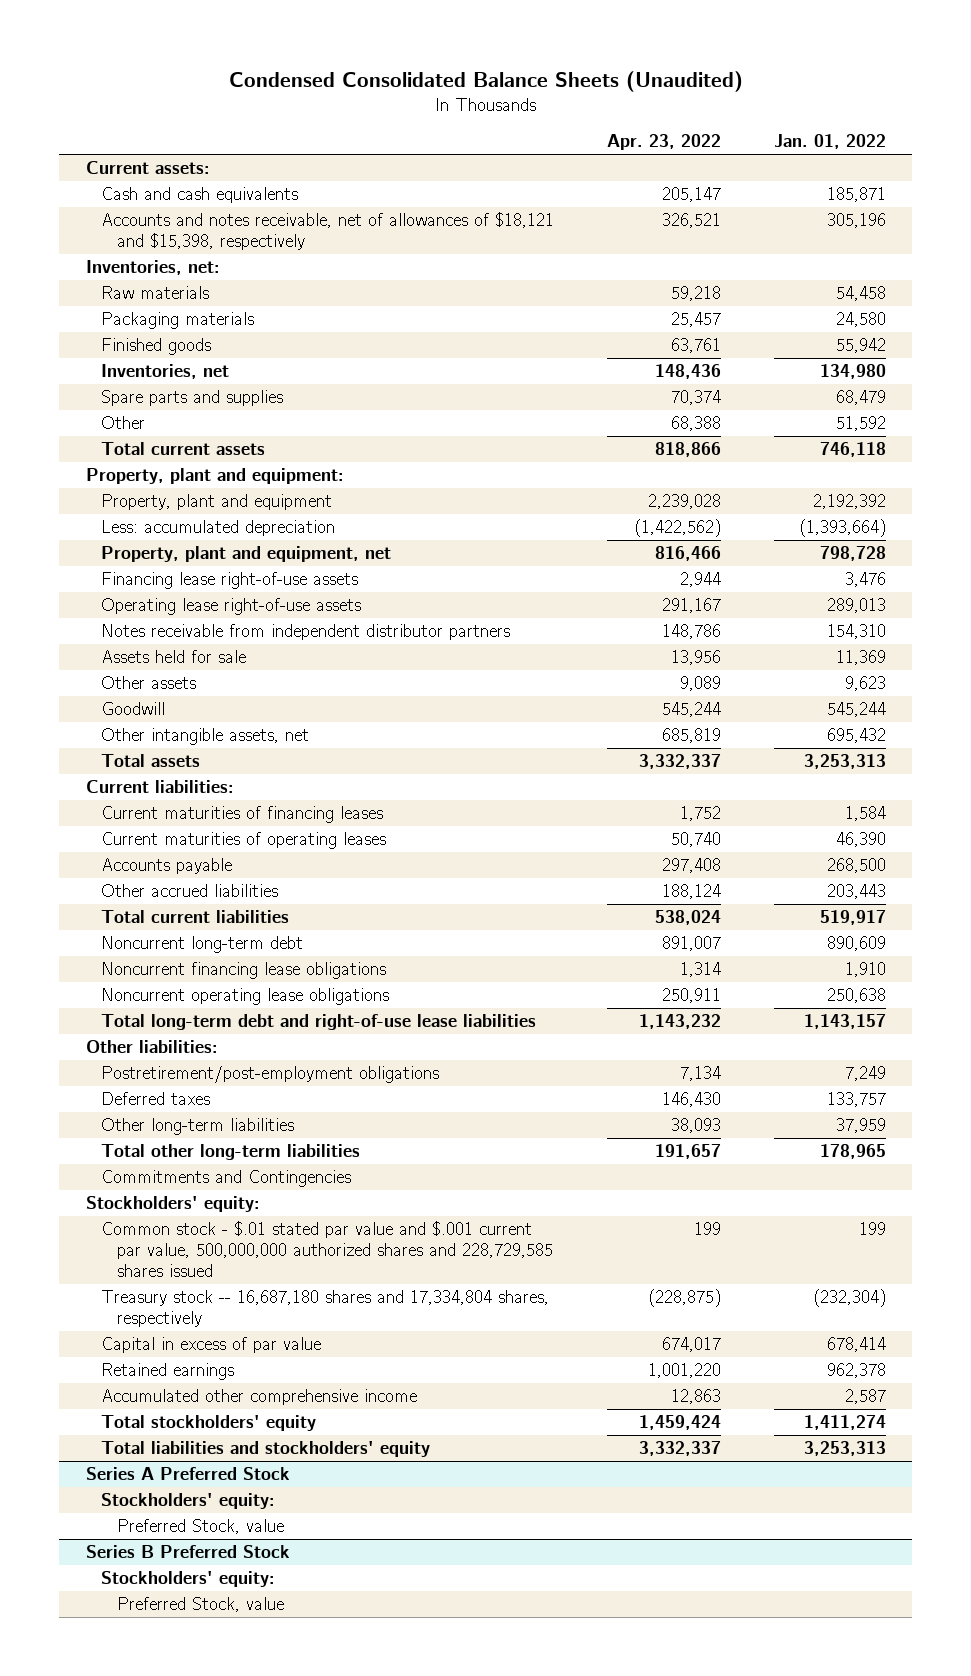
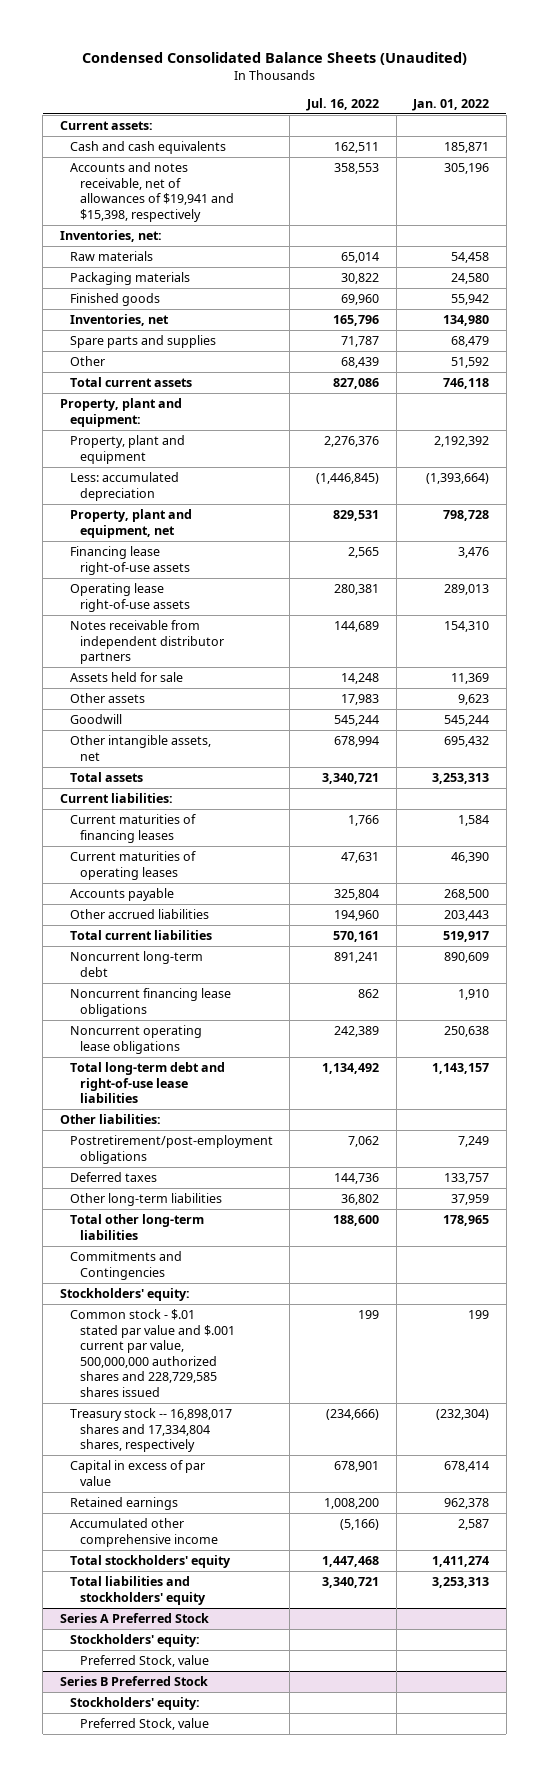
- | Apr. 23, 2022 | Jan. 01, 2022
+ | Jul. 16, 2022 | Jan. 01, 2022
- Accounts and notes receivable, net of allowances of $18,121 and $15,398, respectively | 326,521 | 305,196
+ Accounts and notes receivable, net of allowances of $19,941 and $15,398, respectively | 358,553 | 305,196
- Treasury stock -- 16,687,180 shares and 17,334,804 shares, respectively | (228,875) | (232,304)
+ Treasury stock -- 16,898,017 shares and 17,334,804 shares, respectively | (234,666) | (232,304)

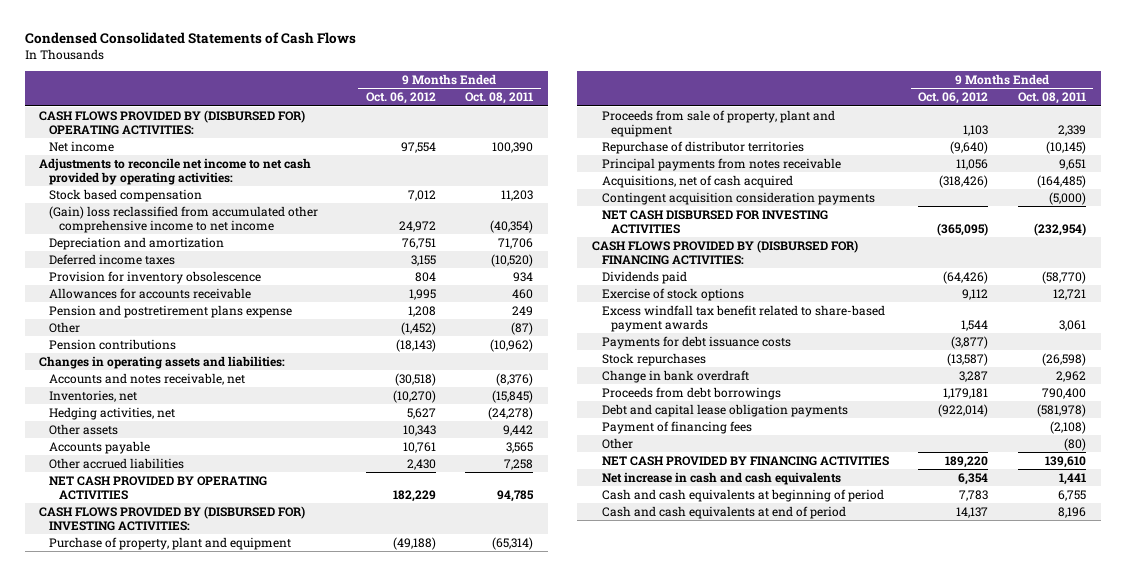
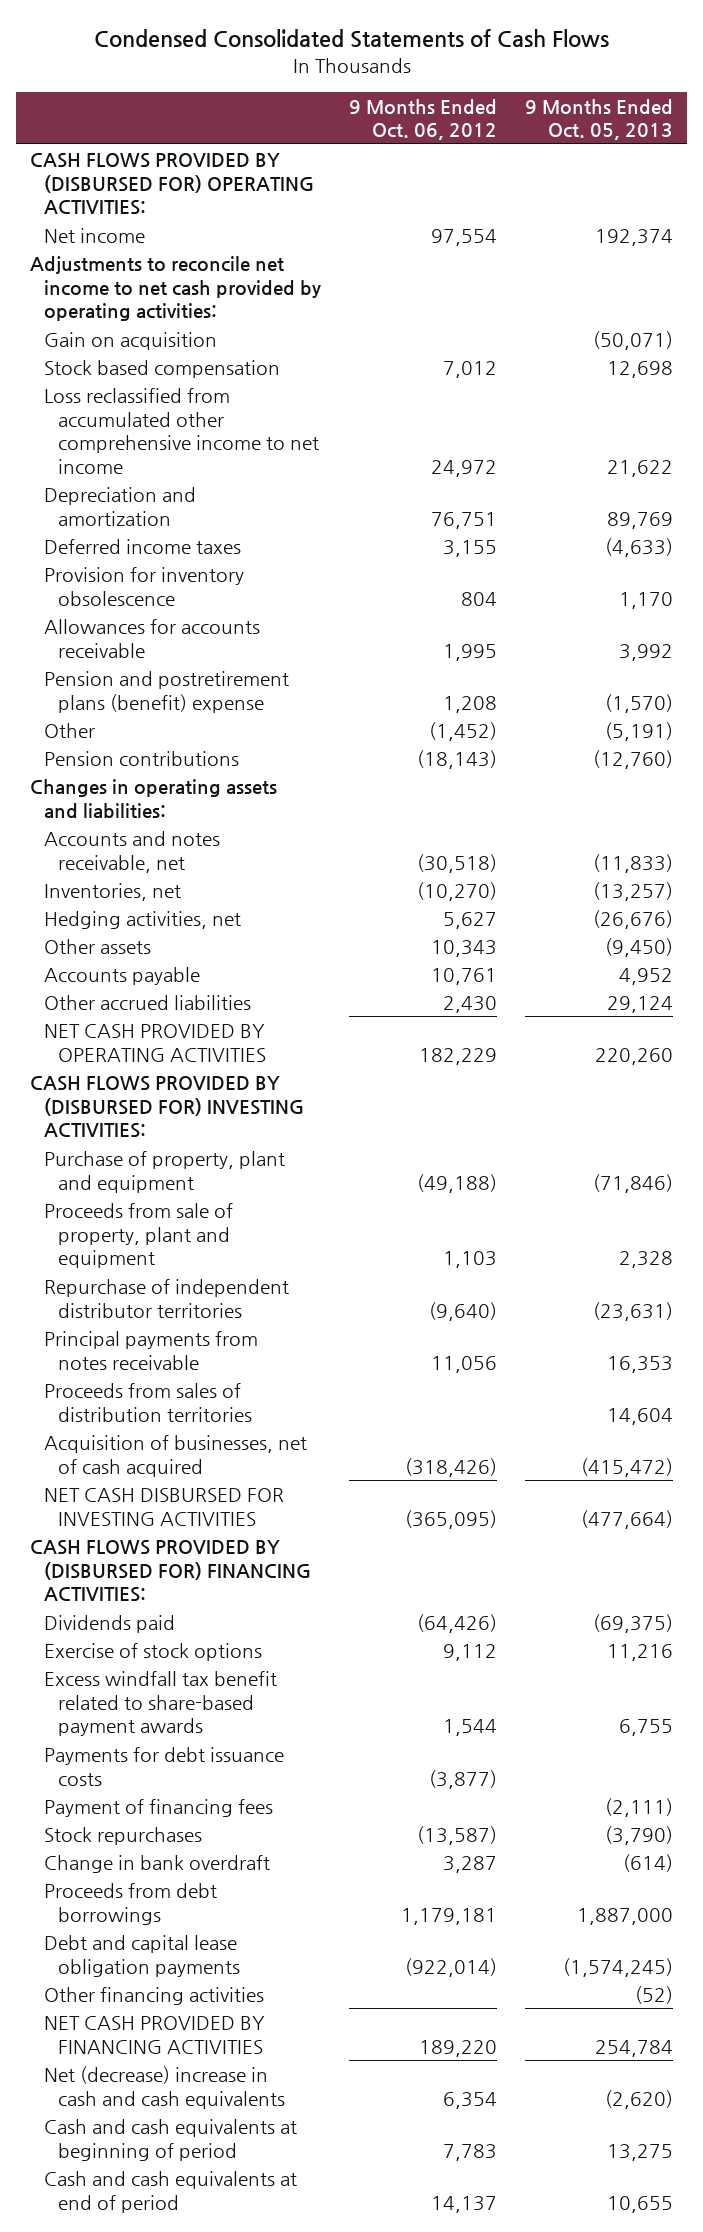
- | 9 Months Ended Oct. 06, 2012 | 9 Months Ended Oct. 08, 2011
+ | 9 Months Ended Oct. 06, 2012 | 9 Months Ended Oct. 05, 2013
+ Gain on acquisition | | (50,071)
- (Gain) loss reclassified from accumulated other comprehensive income to net income | 24,972 | (40,354)
+ Loss reclassified from accumulated other comprehensive income to net income | 24,972 | 21,622
- Pension and postretirement plans expense | 1,208 | 249
+ Pension and postretirement plans (benefit) expense | 1,208 | (1,570)
- Repurchase of distributor territories | (9,640) | (10,145)
+ Repurchase of independent distributor territories | (9,640) | (23,631)
- Acquisitions, net of cash acquired | (318,426) | (164,485)
- Contingent acquisition consideration payments | | (5,000)
+ Proceeds from sales of distribution territories | | 14,604
+ Acquisition of businesses, net of cash acquired | (318,426) | (415,472)
moved up: Payment of financing fees | | (2,111)
- Other | | (80)
+ Other financing activities | | (52)
- Net increase in cash and cash equivalents | 6,354 | 1,441
+ Net (decrease) increase in cash and cash equivalents | 6,354 | (2,620)

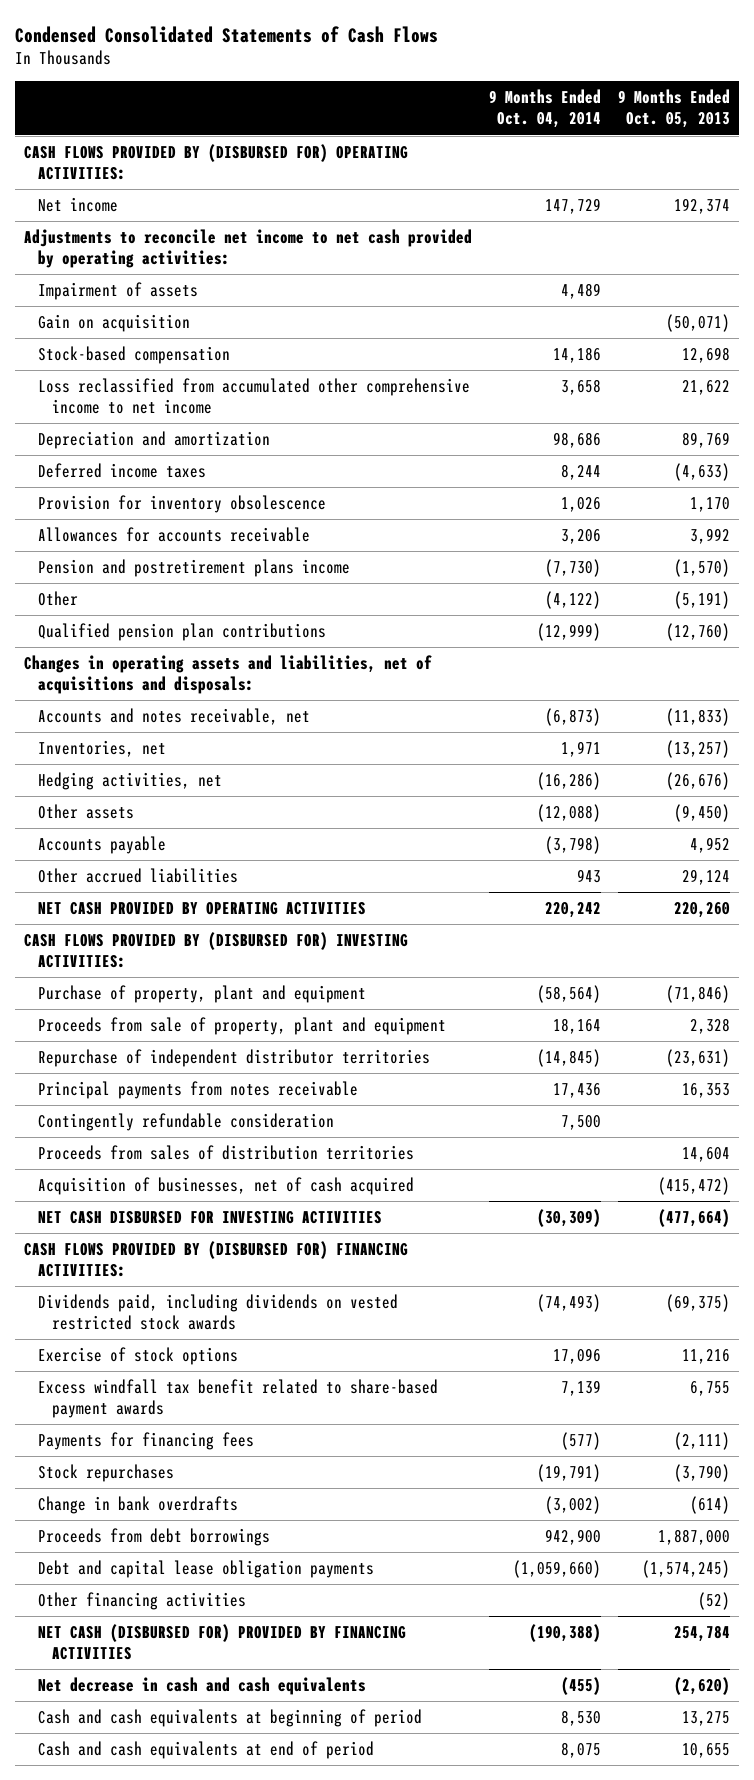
- | 9 Months Ended Oct. 06, 2012 | 9 Months Ended Oct. 05, 2013
+ | 9 Months Ended Oct. 04, 2014 | 9 Months Ended Oct. 05, 2013
+ Impairment of assets | 4,489 |
- Stock based compensation | 7,012 | 12,698
+ Stock-based compensation | 14,186 | 12,698
- Pension and postretirement plans (benefit) expense | 1,208 | (1,570)
+ Pension and postretirement plans income | (7,730) | (1,570)
- Pension contributions | (18,143) | (12,760)
- Changes in operating assets and liabilities:
+ Qualified pension plan contributions | (12,999) | (12,760)
+ Changes in operating assets and liabilities, net of acquisitions and disposals:
+ Contingently refundable consideration | 7,500 |
- Dividends paid | (64,426) | (69,375)
+ Dividends paid, including dividends on vested restricted stock awards | (74,493) | (69,375)
- Payments for debt issuance costs | (3,877) |
- Payment of financing fees | | (2,111)
+ Payments for financing fees | (577) | (2,111)
- Change in bank overdraft | 3,287 | (614)
+ Change in bank overdrafts | (3,002) | (614)
- NET CASH PROVIDED BY FINANCING ACTIVITIES | 189,220 | 254,784
- Net (decrease) increase in cash and cash equivalents | 6,354 | (2,620)
+ NET CASH (DISBURSED FOR) PROVIDED BY FINANCING ACTIVITIES | (190,388) | 254,784
+ Net decrease in cash and cash equivalents | (455) | (2,620)

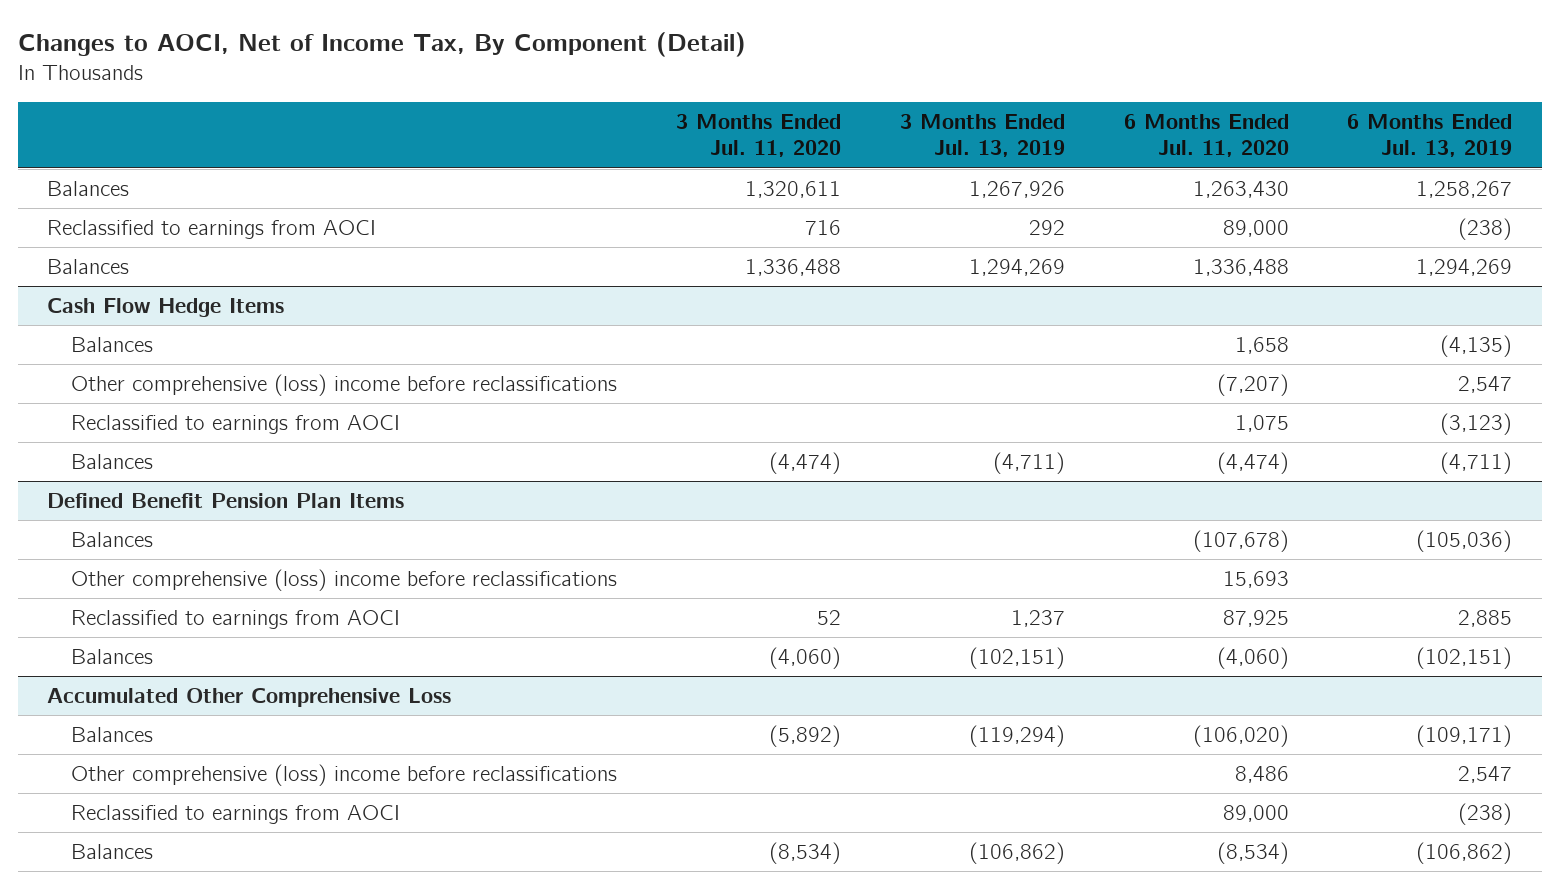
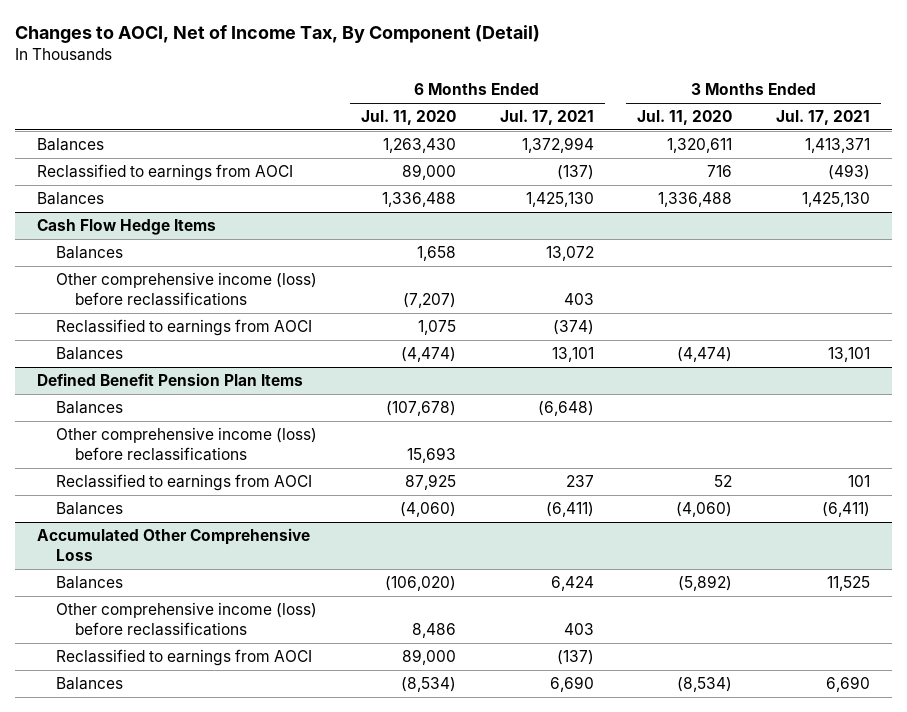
- | 3 Months Ended Jul. 11, 2020 | 3 Months Ended Jul. 13, 2019 | 6 Months Ended Jul. 11, 2020 | 6 Months Ended Jul. 13, 2019
+ | 6 Months Ended Jul. 11, 2020 | 6 Months Ended Jul. 17, 2021 | 3 Months Ended Jul. 11, 2020 | 3 Months Ended Jul. 17, 2021
@ Cash Flow Hedge Items
- Other comprehensive (loss) income before reclassifications | | | (7,207) | 2,547
+ Other comprehensive income (loss) before reclassifications | (7,207) | 403 | |
@ Defined Benefit Pension Plan Items
- Other comprehensive (loss) income before reclassifications | | | 15,693 |
+ Other comprehensive income (loss) before reclassifications | 15,693 | | |
@ Accumulated Other Comprehensive Loss
- Other comprehensive (loss) income before reclassifications | | | 8,486 | 2,547
+ Other comprehensive income (loss) before reclassifications | 8,486 | 403 | |

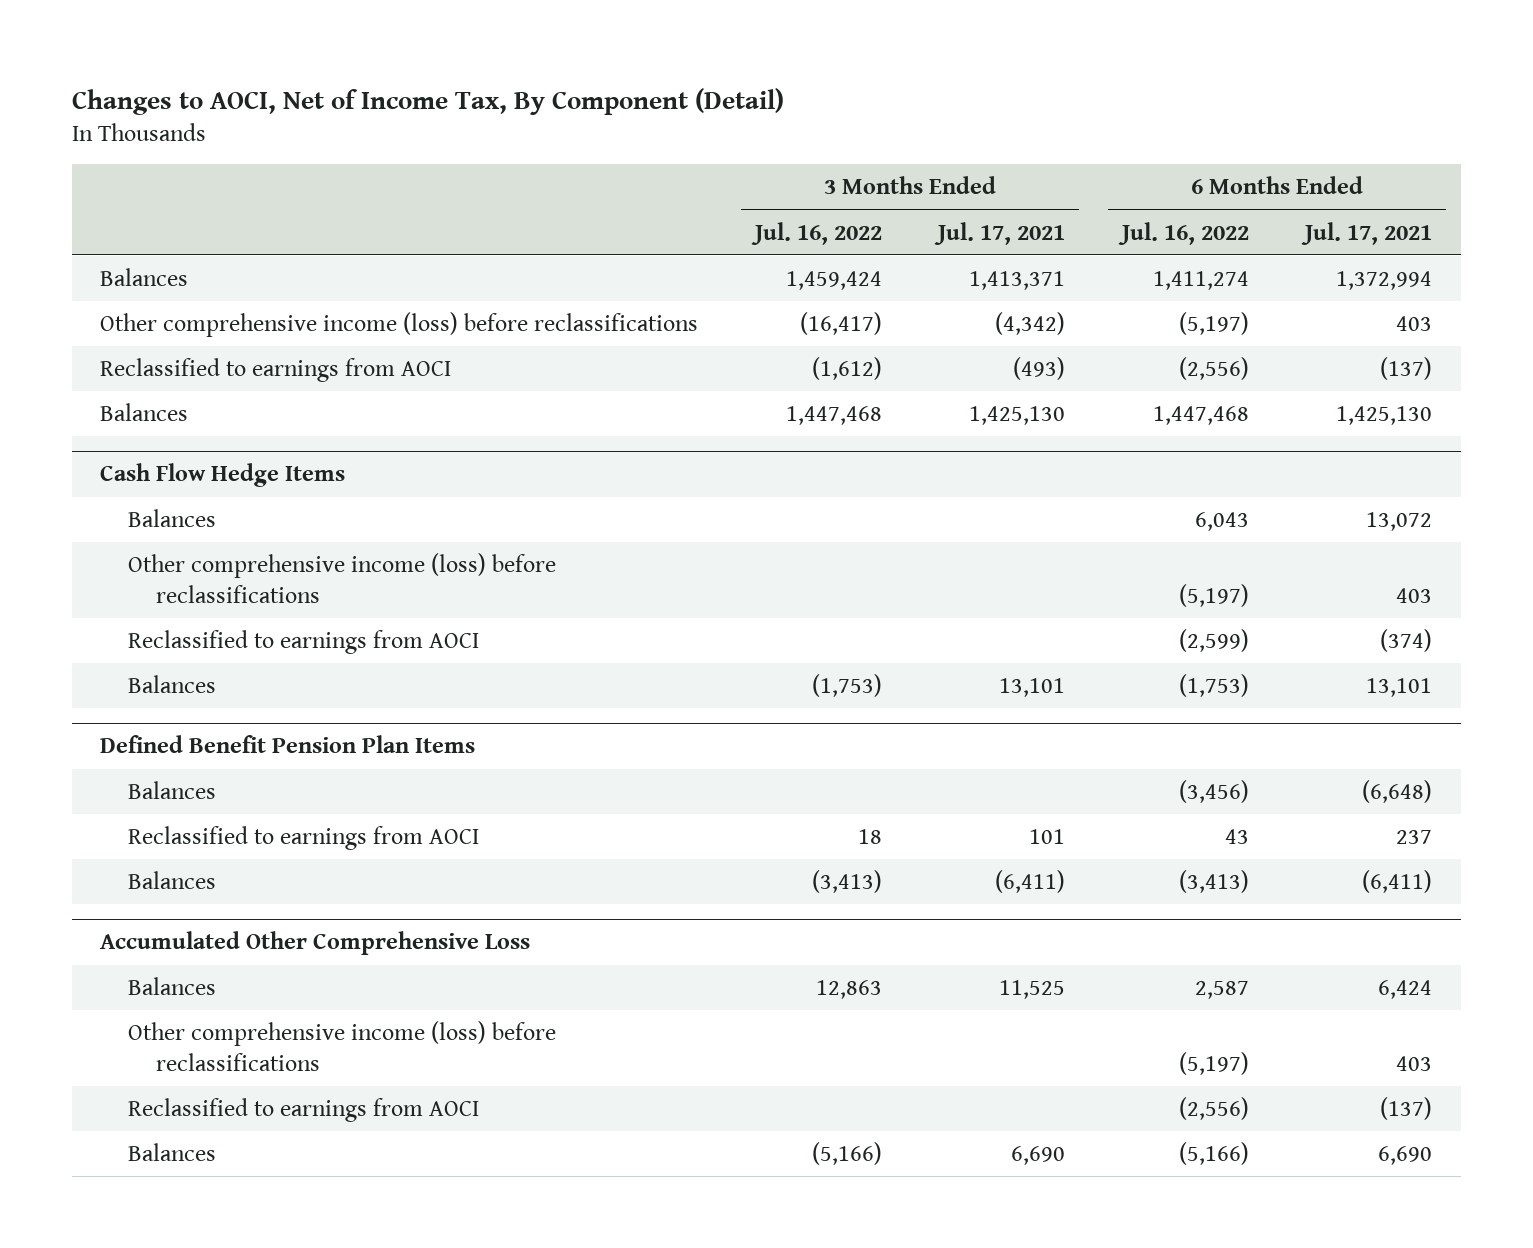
- | 6 Months Ended Jul. 11, 2020 | 6 Months Ended Jul. 17, 2021 | 3 Months Ended Jul. 11, 2020 | 3 Months Ended Jul. 17, 2021
+ | 3 Months Ended Jul. 16, 2022 | 3 Months Ended Jul. 17, 2021 | 6 Months Ended Jul. 16, 2022 | 6 Months Ended Jul. 17, 2021
+ Other comprehensive income (loss) before reclassifications | (16,417) | (4,342) | (5,197) | 403
@ Defined Benefit Pension Plan Items
- Other comprehensive income (loss) before reclassifications | 15,693 | | |

